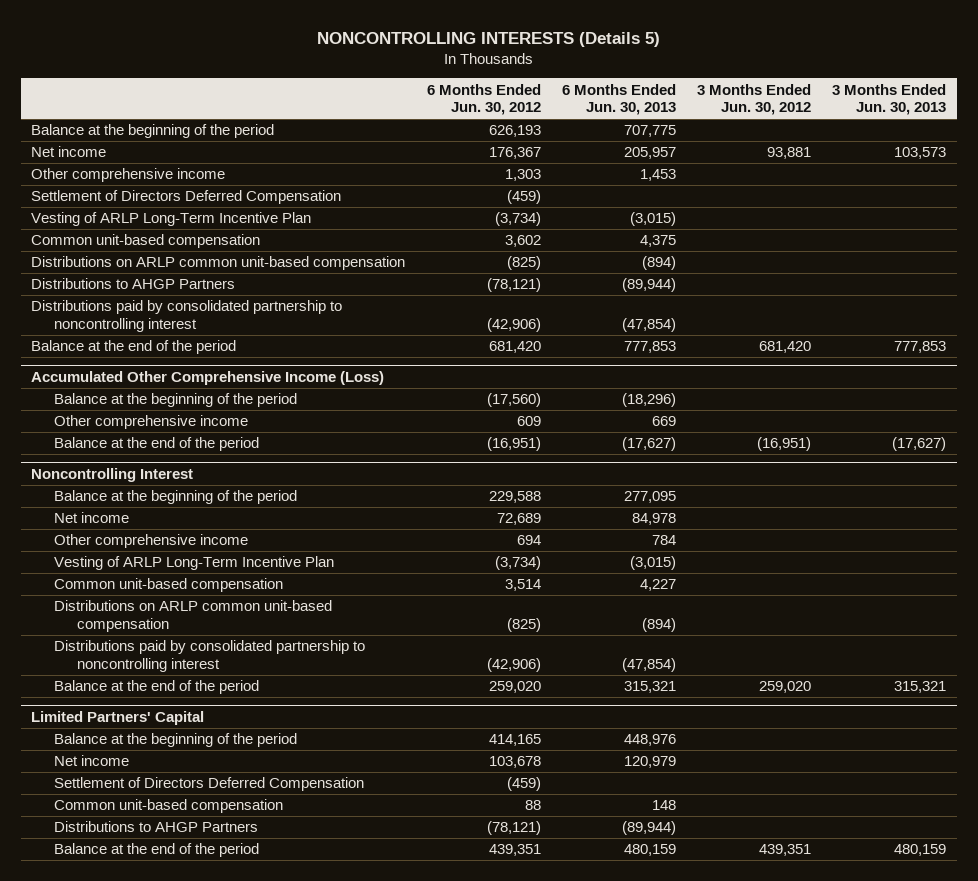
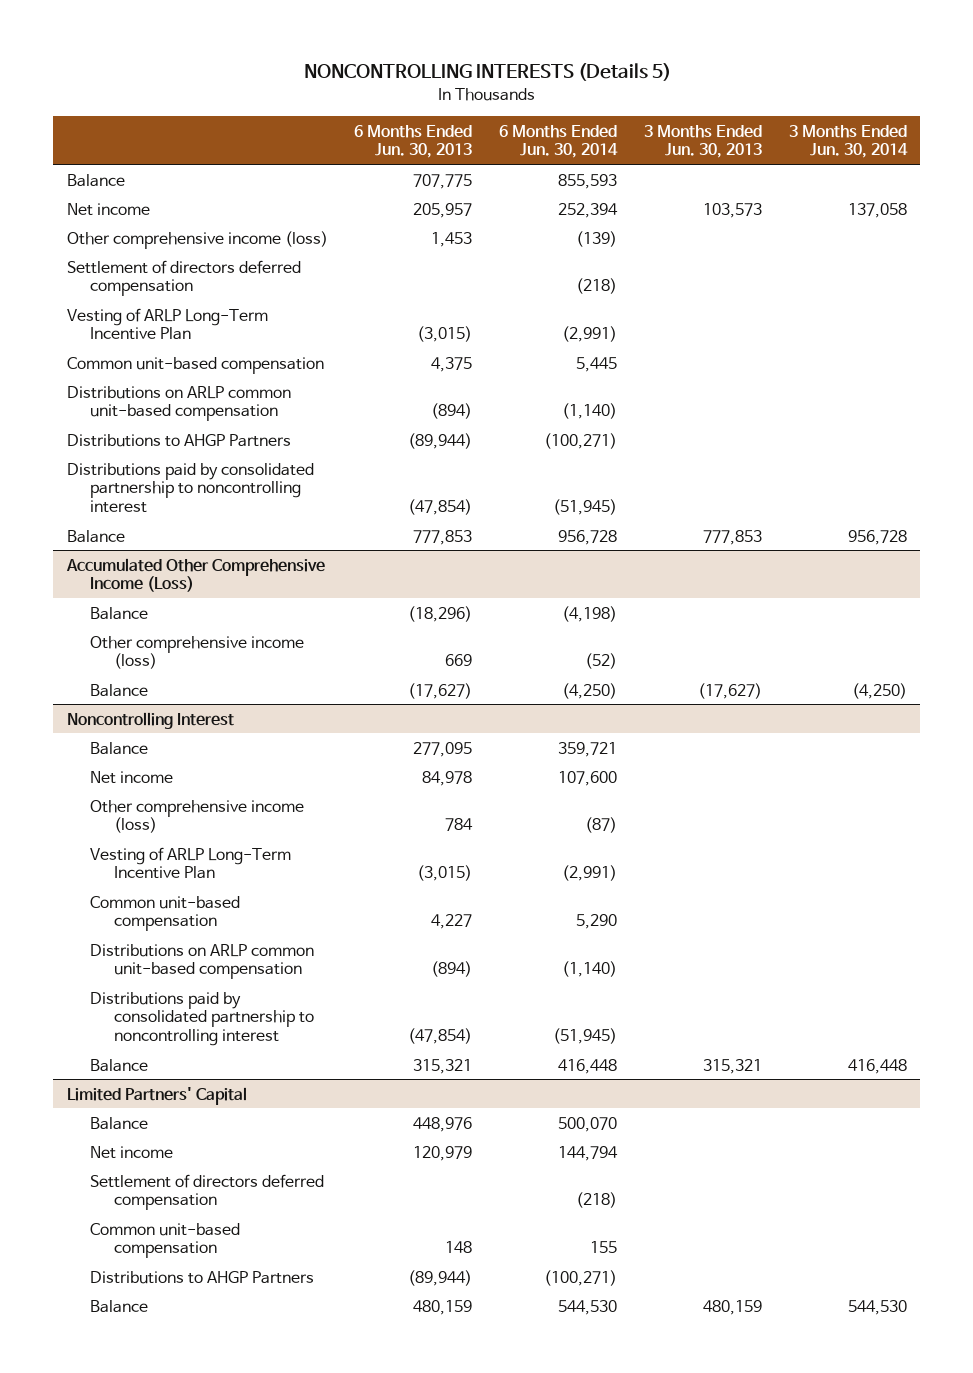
- | 6 Months Ended Jun. 30, 2012 | 6 Months Ended Jun. 30, 2013 | 3 Months Ended Jun. 30, 2012 | 3 Months Ended Jun. 30, 2013
+ | 6 Months Ended Jun. 30, 2013 | 6 Months Ended Jun. 30, 2014 | 3 Months Ended Jun. 30, 2013 | 3 Months Ended Jun. 30, 2014
- Balance at the beginning of the period | 626,193 | 707,775 | |
+ Balance | 707,775 | 855,593 | |
- Other comprehensive income | 1,303 | 1,453 | |
- Settlement of Directors Deferred Compensation | (459) | | |
+ Other comprehensive income (loss) | 1,453 | (139) | |
+ Settlement of directors deferred compensation | | (218) | |
- Balance at the end of the period | 681,420 | 777,853 | 681,420 | 777,853
+ Balance | 777,853 | 956,728 | 777,853 | 956,728
@ Accumulated Other Comprehensive Income (Loss)
- Balance at the beginning of the period | (17,560) | (18,296) | |
- Other comprehensive income | 609 | 669 | |
- Balance at the end of the period | (16,951) | (17,627) | (16,951) | (17,627)
+ Balance | (18,296) | (4,198) | |
+ Other comprehensive income (loss) | 669 | (52) | |
+ Balance | (17,627) | (4,250) | (17,627) | (4,250)
@ Noncontrolling Interest
- Balance at the beginning of the period | 229,588 | 277,095 | |
+ Balance | 277,095 | 359,721 | |
- Other comprehensive income | 694 | 784 | |
+ Other comprehensive income (loss) | 784 | (87) | |
- Balance at the end of the period | 259,020 | 315,321 | 259,020 | 315,321
+ Balance | 315,321 | 416,448 | 315,321 | 416,448
@ Limited Partners' Capital
- Balance at the beginning of the period | 414,165 | 448,976 | |
+ Balance | 448,976 | 500,070 | |
- Settlement of Directors Deferred Compensation | (459) | | |
+ Settlement of directors deferred compensation | | (218) | |
- Balance at the end of the period | 439,351 | 480,159 | 439,351 | 480,159
+ Balance | 480,159 | 544,530 | 480,159 | 544,530

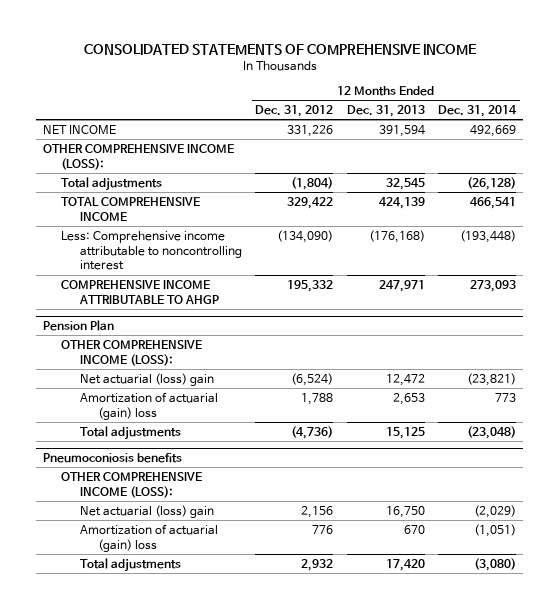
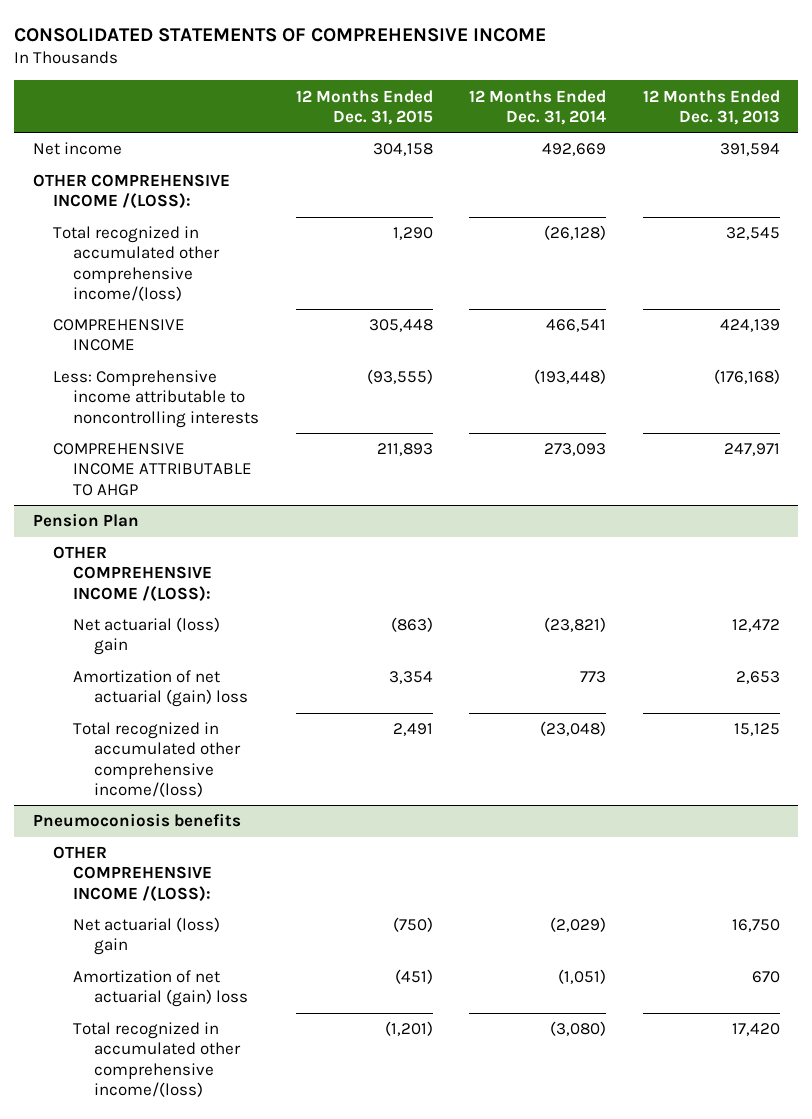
- | 12 Months Ended Dec. 31, 2012 | 12 Months Ended Dec. 31, 2013 | 12 Months Ended Dec. 31, 2014
+ | 12 Months Ended Dec. 31, 2015 | 12 Months Ended Dec. 31, 2014 | 12 Months Ended Dec. 31, 2013
- NET INCOME | 331,226 | 391,594 | 492,669
- OTHER COMPREHENSIVE INCOME (LOSS):
- Total adjustments | (1,804) | 32,545 | (26,128)
- TOTAL COMPREHENSIVE INCOME | 329,422 | 424,139 | 466,541
- Less: Comprehensive income attributable to noncontrolling interest | (134,090) | (176,168) | (193,448)
+ Net income | 304,158 | 492,669 | 391,594
+ OTHER COMPREHENSIVE INCOME /(LOSS):
+ Total recognized in accumulated other comprehensive income/(loss) | 1,290 | (26,128) | 32,545
+ COMPREHENSIVE INCOME | 305,448 | 466,541 | 424,139
+ Less: Comprehensive income attributable to noncontrolling interests | (93,555) | (193,448) | (176,168)
@ Pension Plan
- OTHER COMPREHENSIVE INCOME (LOSS):
+ OTHER COMPREHENSIVE INCOME /(LOSS):
- Amortization of actuarial (gain) loss | 1,788 | 2,653 | 773
- Total adjustments | (4,736) | 15,125 | (23,048)
+ Amortization of net actuarial (gain) loss | 3,354 | 773 | 2,653
+ Total recognized in accumulated other comprehensive income/(loss) | 2,491 | (23,048) | 15,125
@ Pneumoconiosis benefits
- OTHER COMPREHENSIVE INCOME (LOSS):
+ OTHER COMPREHENSIVE INCOME /(LOSS):
- Amortization of actuarial (gain) loss | 776 | 670 | (1,051)
- Total adjustments | 2,932 | 17,420 | (3,080)
+ Amortization of net actuarial (gain) loss | (451) | (1,051) | 670
+ Total recognized in accumulated other comprehensive income/(loss) | (1,201) | (3,080) | 17,420

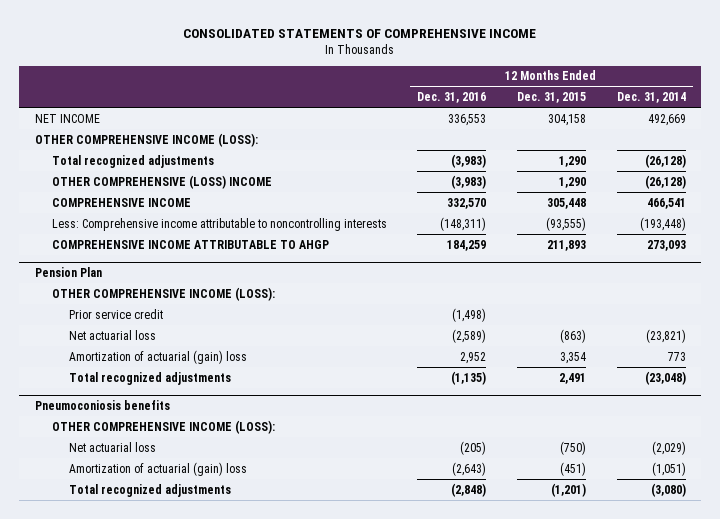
- | 12 Months Ended Dec. 31, 2015 | 12 Months Ended Dec. 31, 2014 | 12 Months Ended Dec. 31, 2013
+ | 12 Months Ended Dec. 31, 2016 | 12 Months Ended Dec. 31, 2015 | 12 Months Ended Dec. 31, 2014
- Net income | 304,158 | 492,669 | 391,594
- OTHER COMPREHENSIVE INCOME /(LOSS):
- Total recognized in accumulated other comprehensive income/(loss) | 1,290 | (26,128) | 32,545
+ NET INCOME | 336,553 | 304,158 | 492,669
+ OTHER COMPREHENSIVE INCOME (LOSS):
+ Total recognized adjustments | (3,983) | 1,290 | (26,128)
+ OTHER COMPREHENSIVE (LOSS) INCOME | (3,983) | 1,290 | (26,128)
@ Pension Plan
- OTHER COMPREHENSIVE INCOME /(LOSS):
- Net actuarial (loss) gain | (863) | (23,821) | 12,472
- Amortization of net actuarial (gain) loss | 3,354 | 773 | 2,653
- Total recognized in accumulated other comprehensive income/(loss) | 2,491 | (23,048) | 15,125
+ OTHER COMPREHENSIVE INCOME (LOSS):
+ Prior service credit | (1,498) | |
+ Net actuarial loss | (2,589) | (863) | (23,821)
+ Amortization of actuarial (gain) loss | 2,952 | 3,354 | 773
+ Total recognized adjustments | (1,135) | 2,491 | (23,048)
@ Pneumoconiosis benefits
- OTHER COMPREHENSIVE INCOME /(LOSS):
- Net actuarial (loss) gain | (750) | (2,029) | 16,750
- Amortization of net actuarial (gain) loss | (451) | (1,051) | 670
- Total recognized in accumulated other comprehensive income/(loss) | (1,201) | (3,080) | 17,420
+ OTHER COMPREHENSIVE INCOME (LOSS):
+ Net actuarial loss | (205) | (750) | (2,029)
+ Amortization of actuarial (gain) loss | (2,643) | (451) | (1,051)
+ Total recognized adjustments | (2,848) | (1,201) | (3,080)

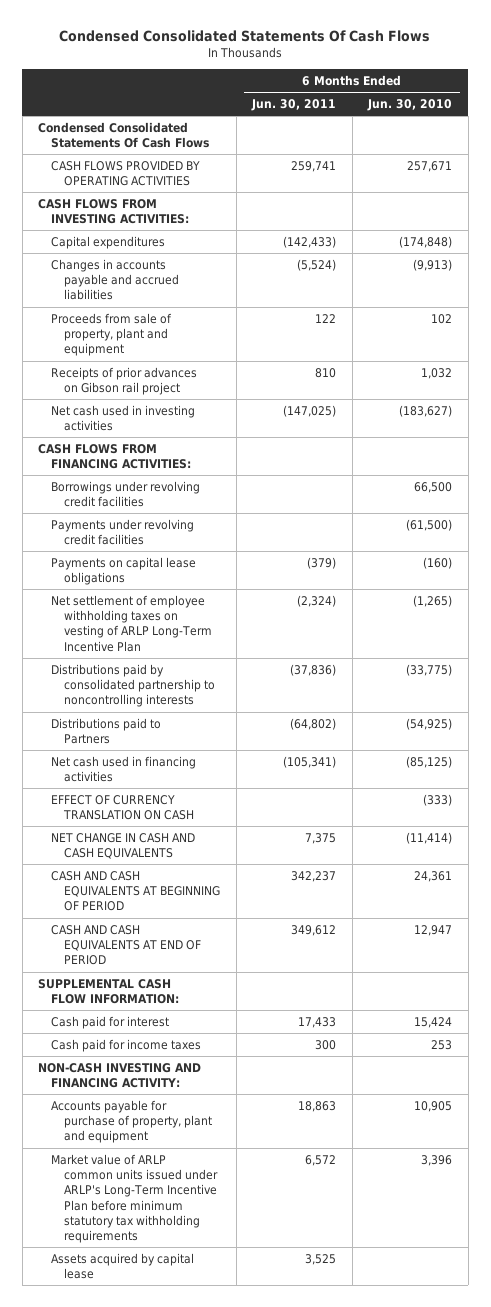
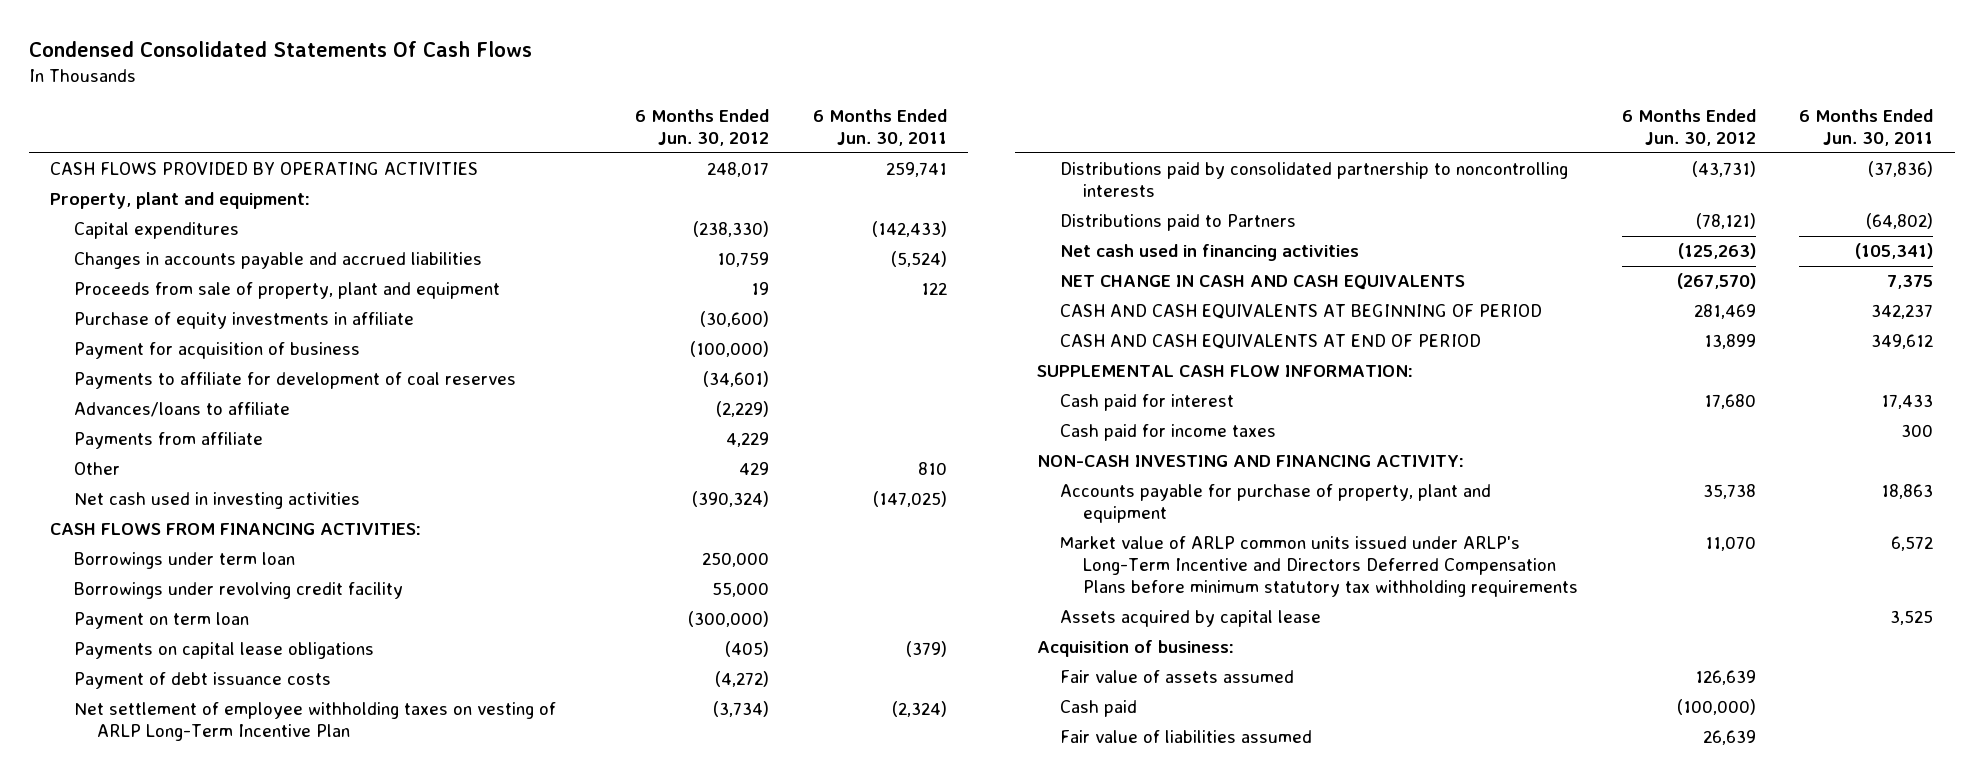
- | 6 Months Ended Jun. 30, 2011 | 6 Months Ended Jun. 30, 2010
+ | 6 Months Ended Jun. 30, 2012 | 6 Months Ended Jun. 30, 2011
- Condensed Consolidated Statements Of Cash Flows
- CASH FLOWS FROM INVESTING ACTIVITIES:
+ Property, plant and equipment:
- Receipts of prior advances on Gibson rail project | 810 | 1,032
+ Purchase of equity investments in affiliate | (30,600) |
+ Payment for acquisition of business | (100,000) |
+ Payments to affiliate for development of coal reserves | (34,601) |
+ Advances/loans to affiliate | (2,229) |
+ Payments from affiliate | 4,229 |
+ Other | 429 | 810
- Borrowings under revolving credit facilities | | 66,500
- Payments under revolving credit facilities | | (61,500)
+ Borrowings under term loan | 250,000 |
+ Borrowings under revolving credit facility | 55,000 |
+ Payment on term loan | (300,000) |
+ Payment of debt issuance costs | (4,272) |
- EFFECT OF CURRENCY TRANSLATION ON CASH | | (333)
- Market value of ARLP common units issued under ARLP's Long-Term Incentive Plan before minimum statutory tax withholding requirements | 6,572 | 3,396
+ Market value of ARLP common units issued under ARLP's Long-Term Incentive and Directors Deferred Compensation Plans before minimum statutory tax withholding requirements | 11,070 | 6,572
+ Acquisition of business:
+ Fair value of assets assumed | 126,639 |
+ Cash paid | (100,000) |
+ Fair value of liabilities assumed | 26,639 |

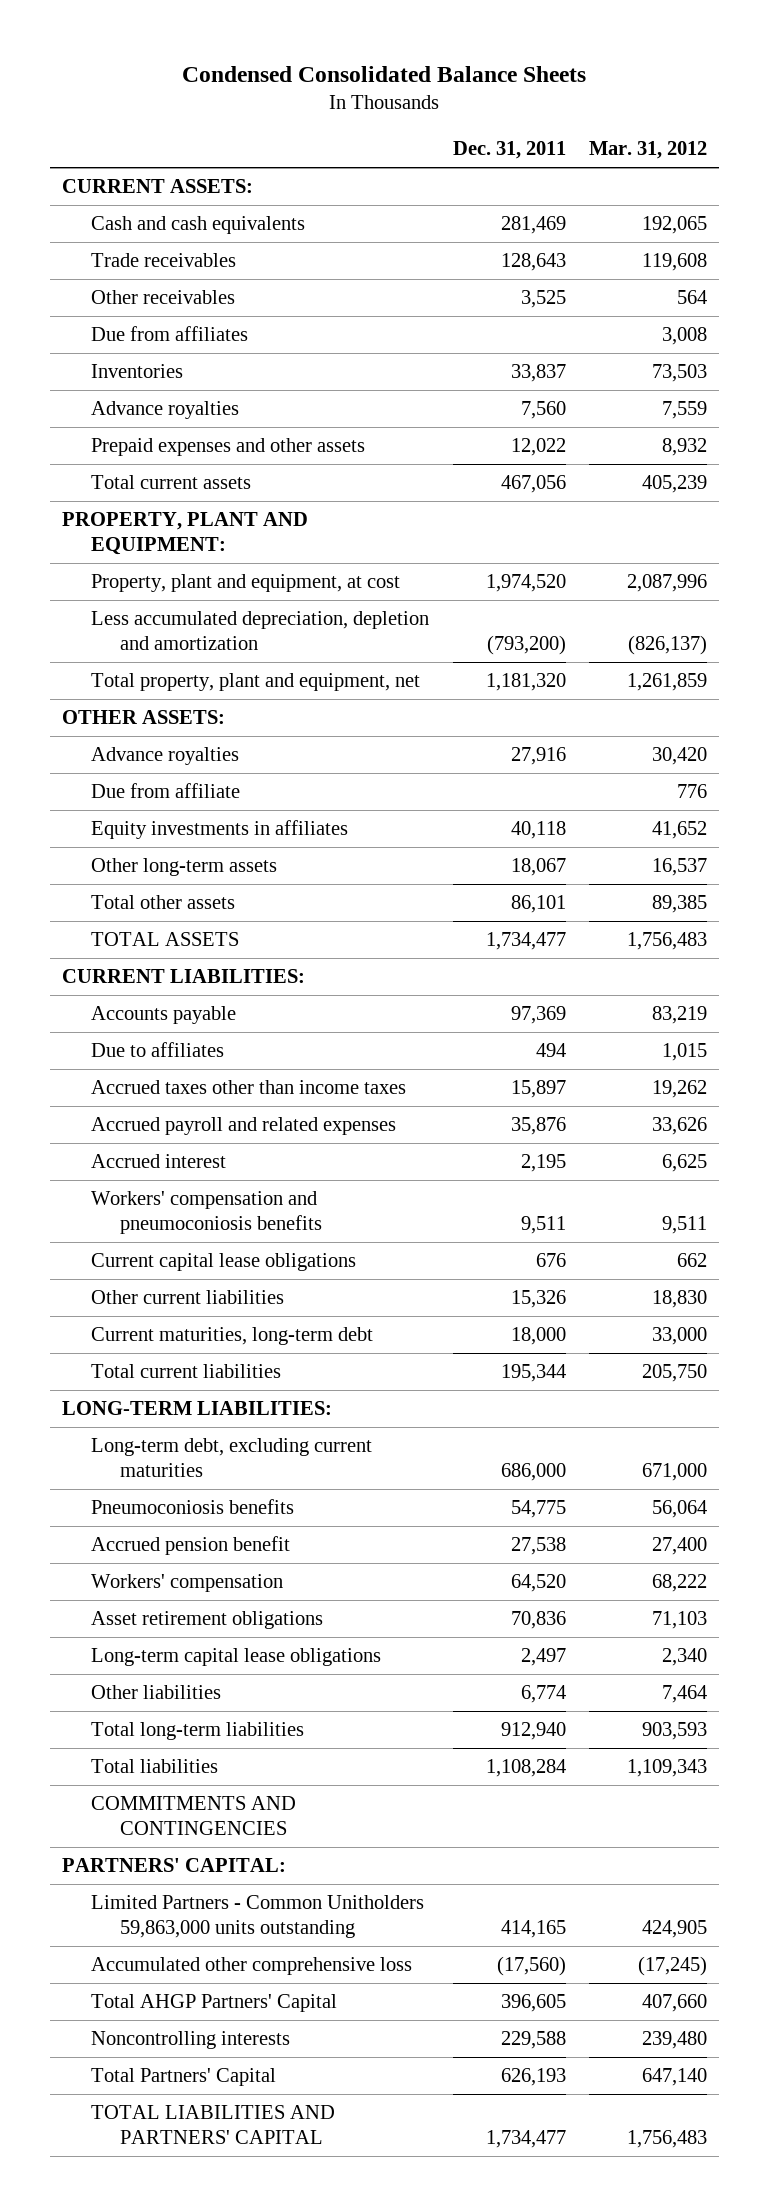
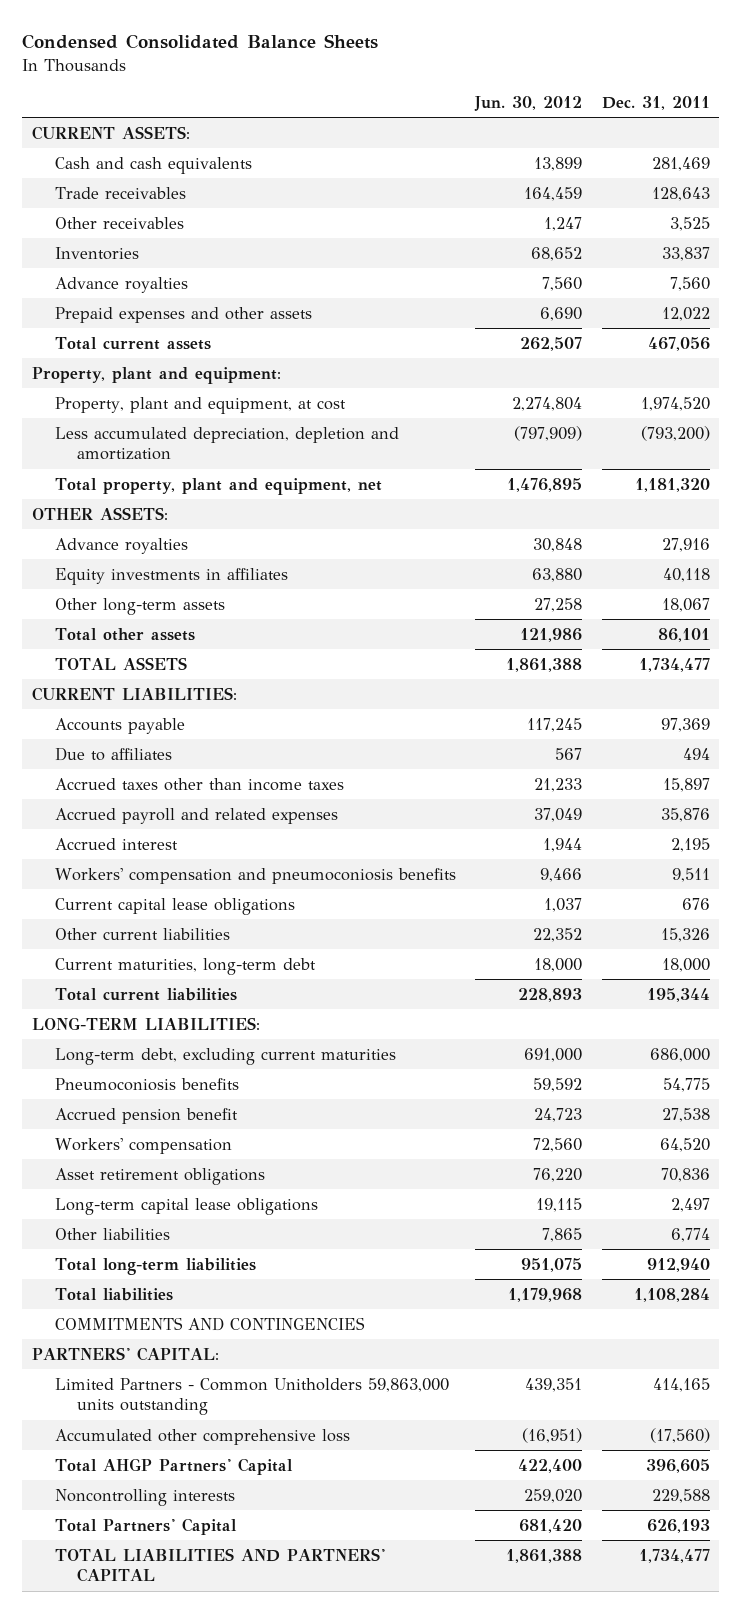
- | Dec. 31, 2011 | Mar. 31, 2012
+ | Jun. 30, 2012 | Dec. 31, 2011
- Due from affiliates | | 3,008
- PROPERTY, PLANT AND EQUIPMENT:
+ Property, plant and equipment:
- Due from affiliate | | 776

